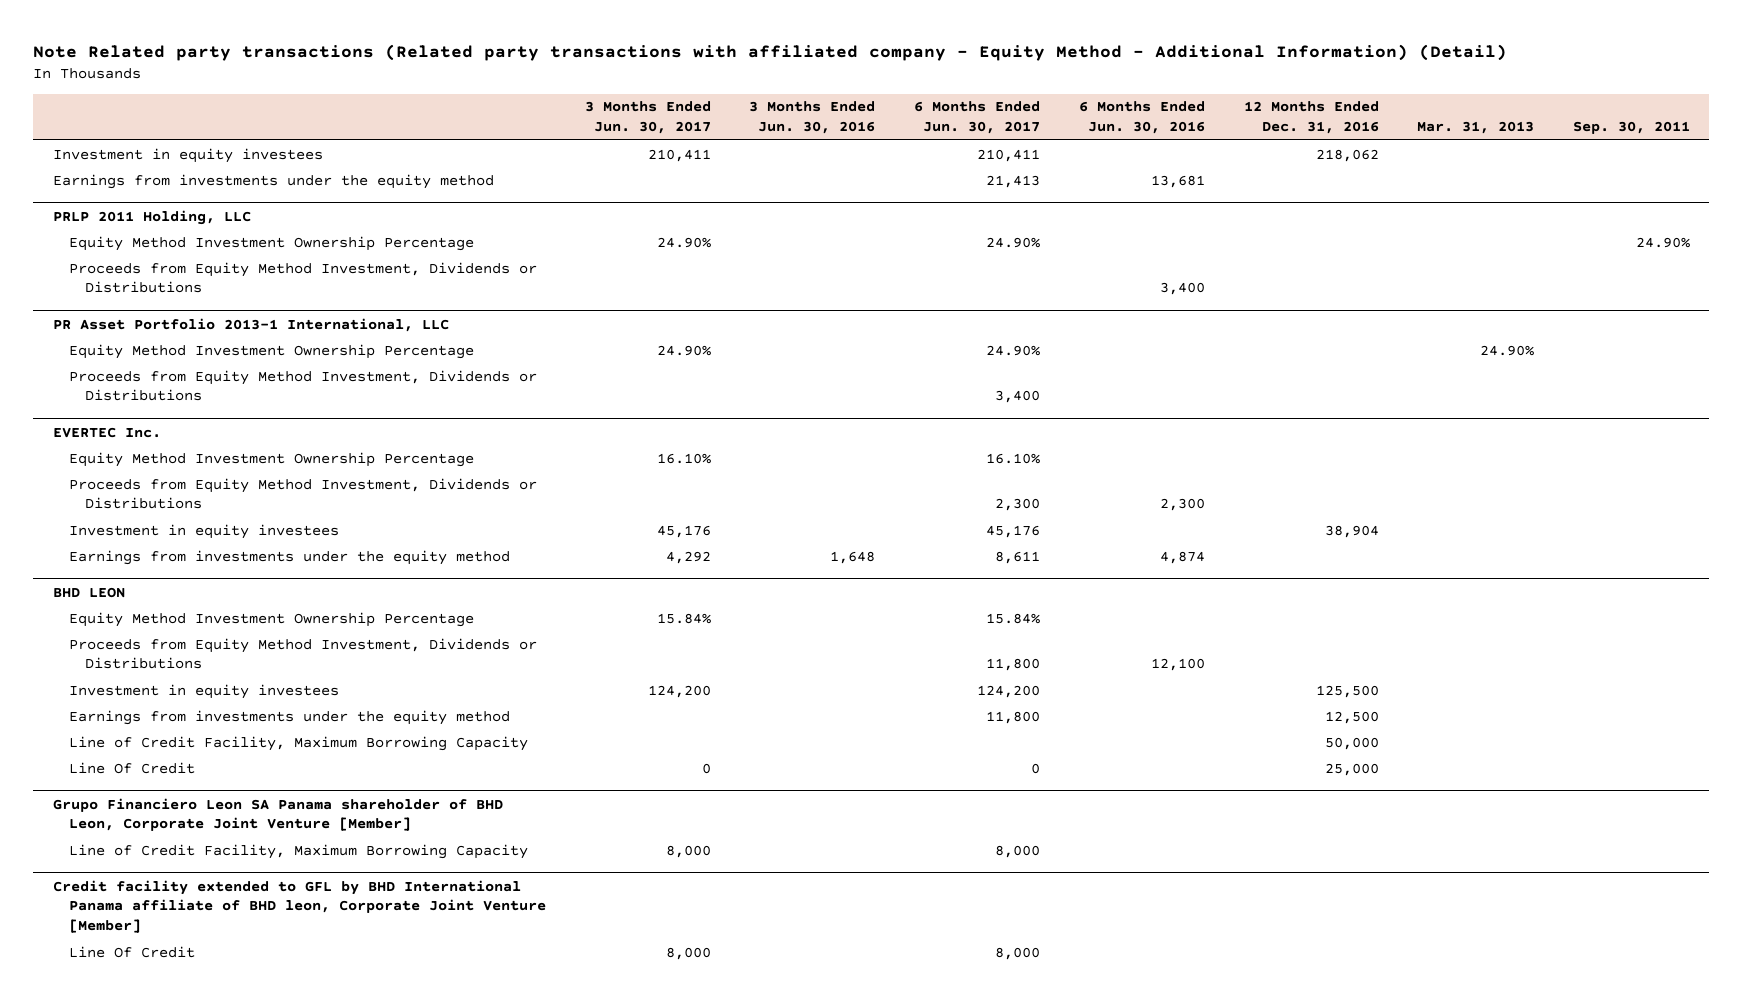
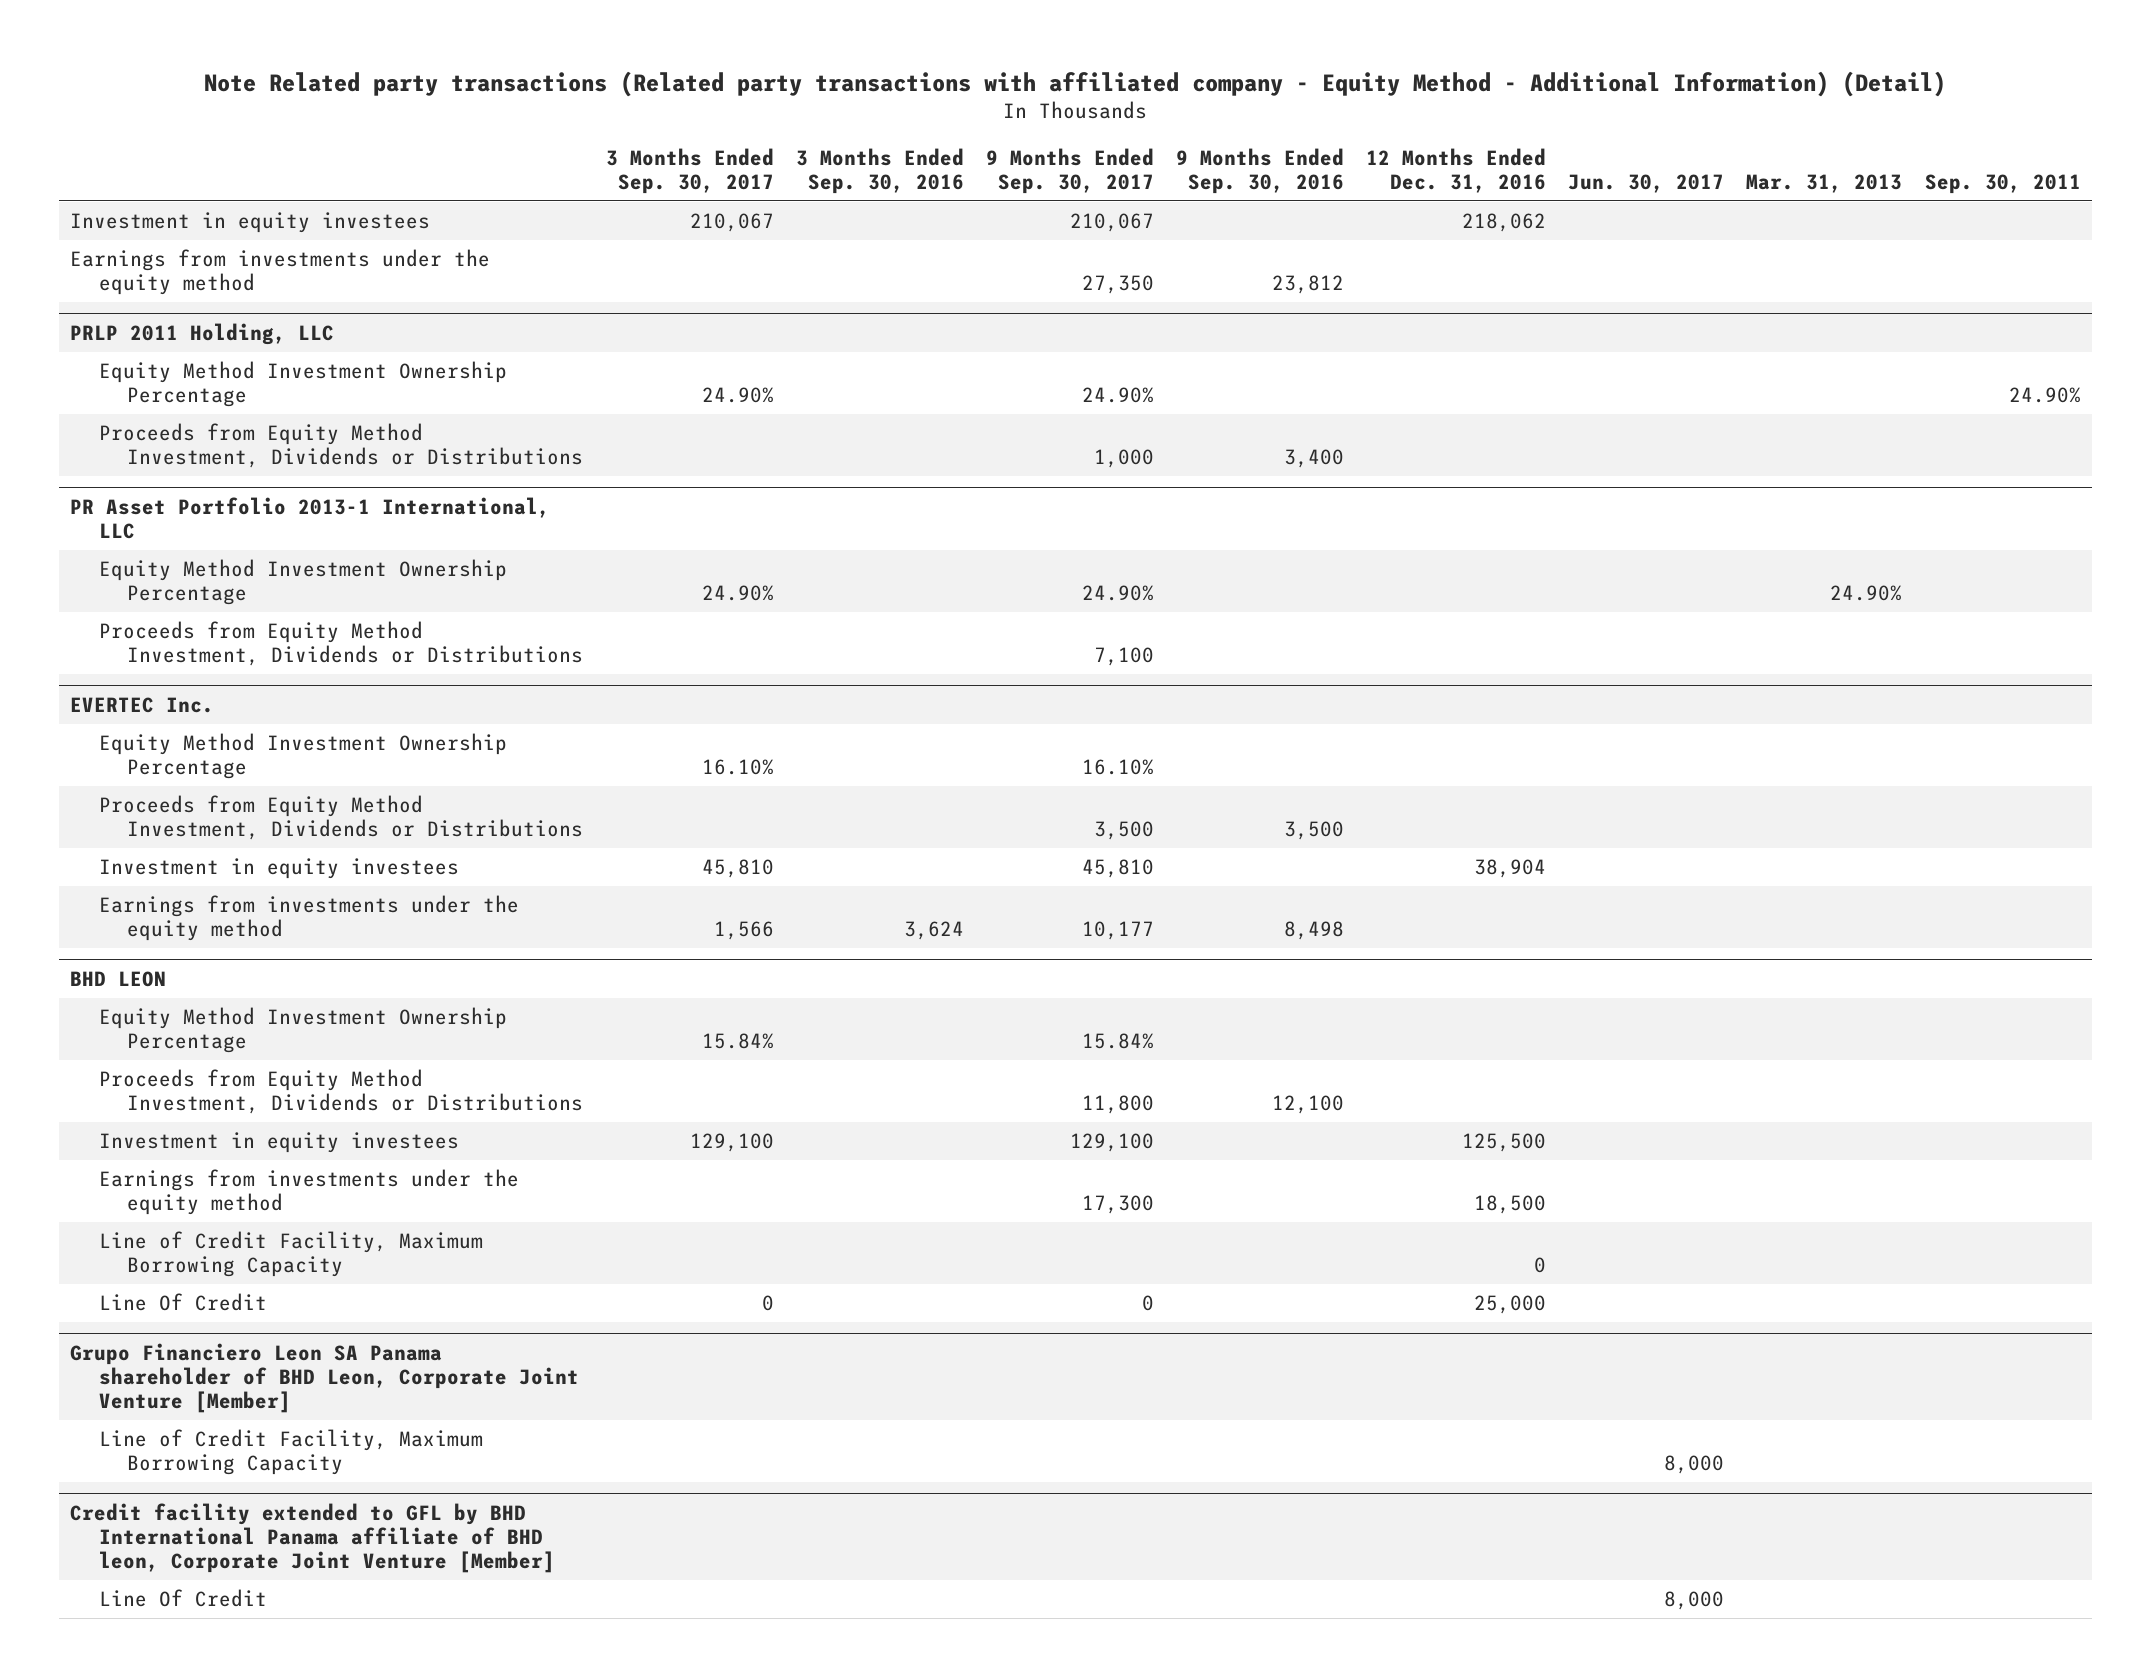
- | 3 Months Ended Jun. 30, 2017 | 3 Months Ended Jun. 30, 2016 | 6 Months Ended Jun. 30, 2017 | 6 Months Ended Jun. 30, 2016 | 12 Months Ended Dec. 31, 2016 | Mar. 31, 2013 | Sep. 30, 2011
+ | 3 Months Ended Sep. 30, 2017 | 3 Months Ended Sep. 30, 2016 | 9 Months Ended Sep. 30, 2017 | 9 Months Ended Sep. 30, 2016 | 12 Months Ended Dec. 31, 2016 | Jun. 30, 2017 | Mar. 31, 2013 | Sep. 30, 2011
@ BHD LEON
- Earnings from investments under the equity method | | | 11,800 | | 12,500 | |
- Line of Credit Facility, Maximum Borrowing Capacity | | | | | 50,000 | |
+ Earnings from investments under the equity method | | | 17,300 | | 18,500 | | |
+ Line of Credit Facility, Maximum Borrowing Capacity | | | | | 0 | | |

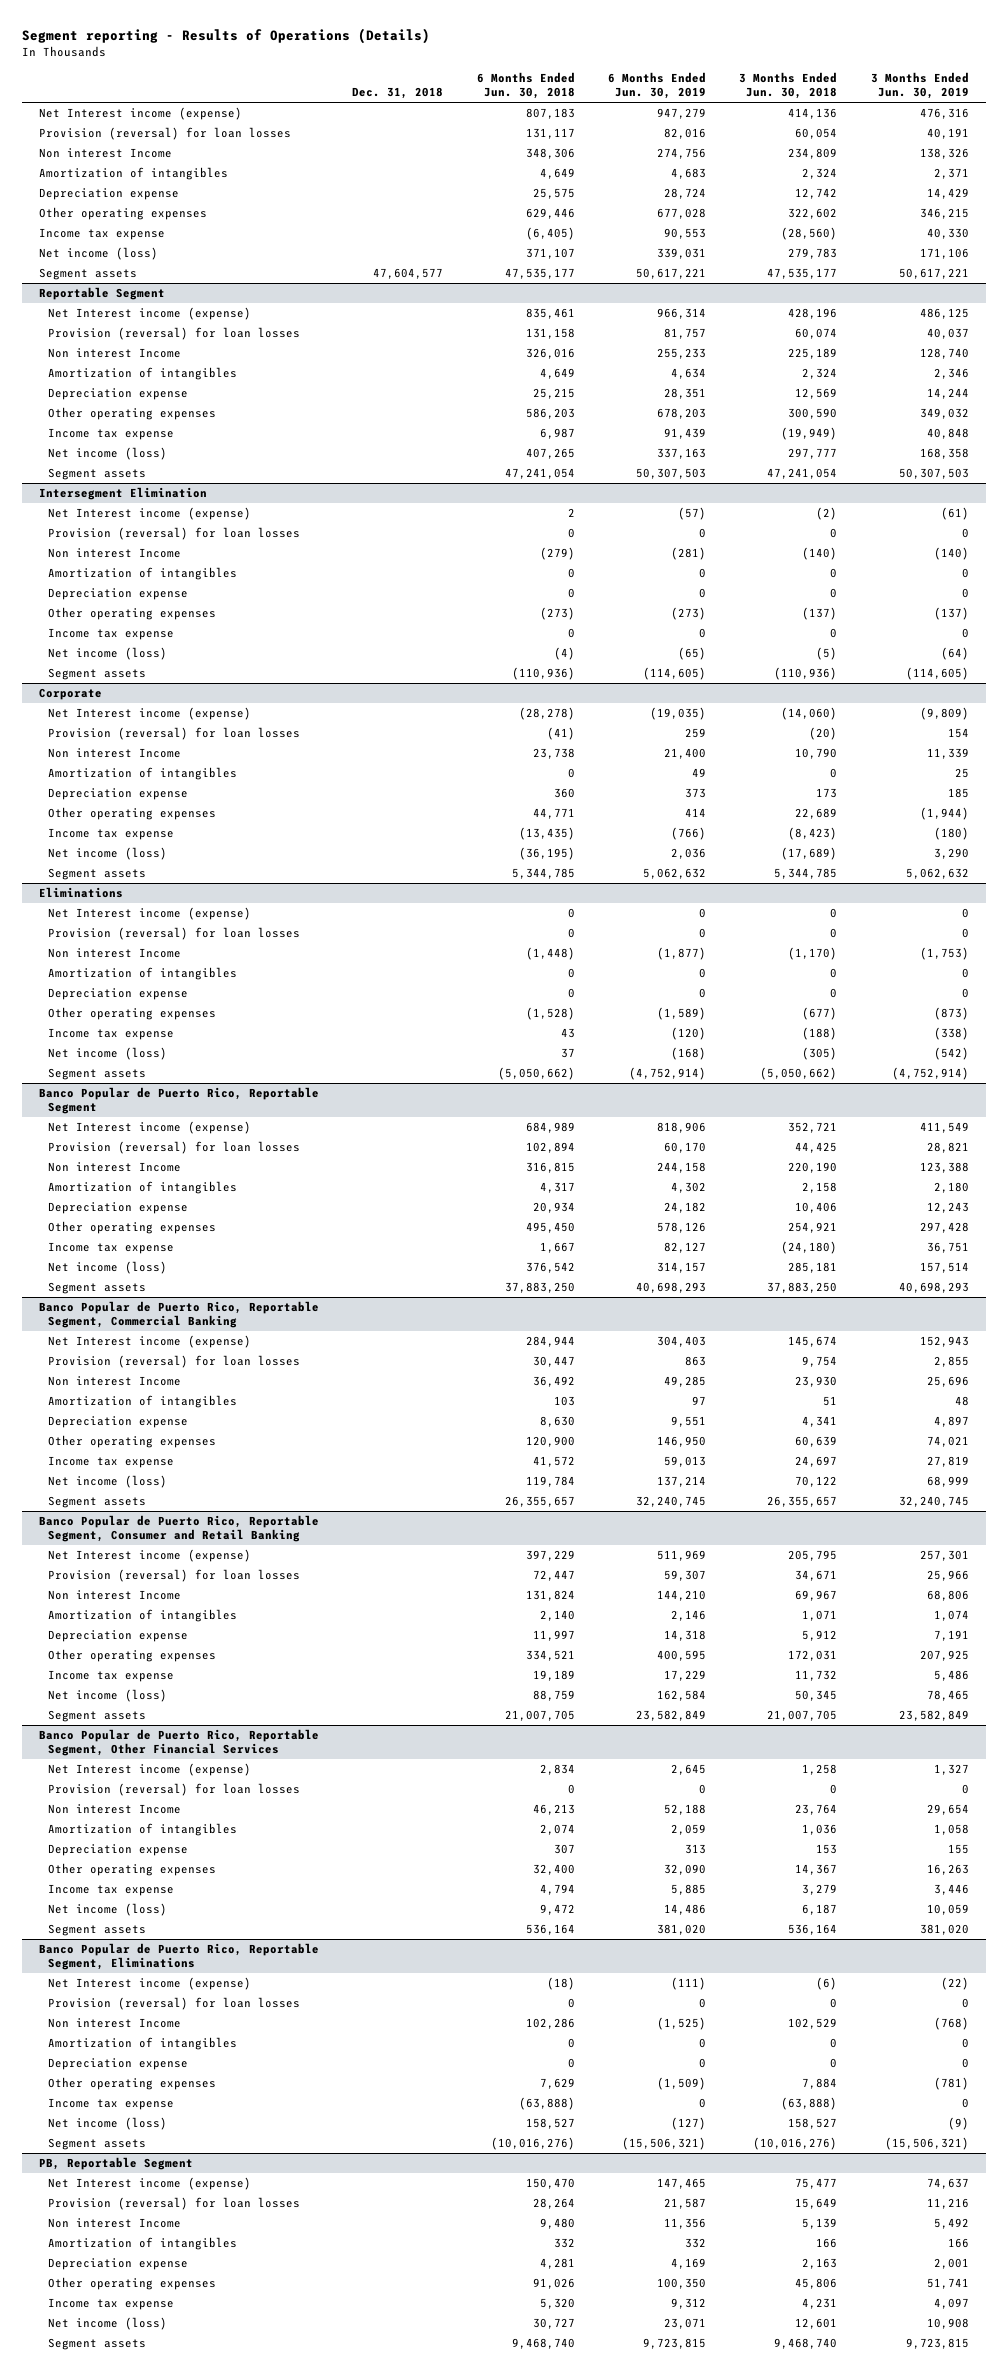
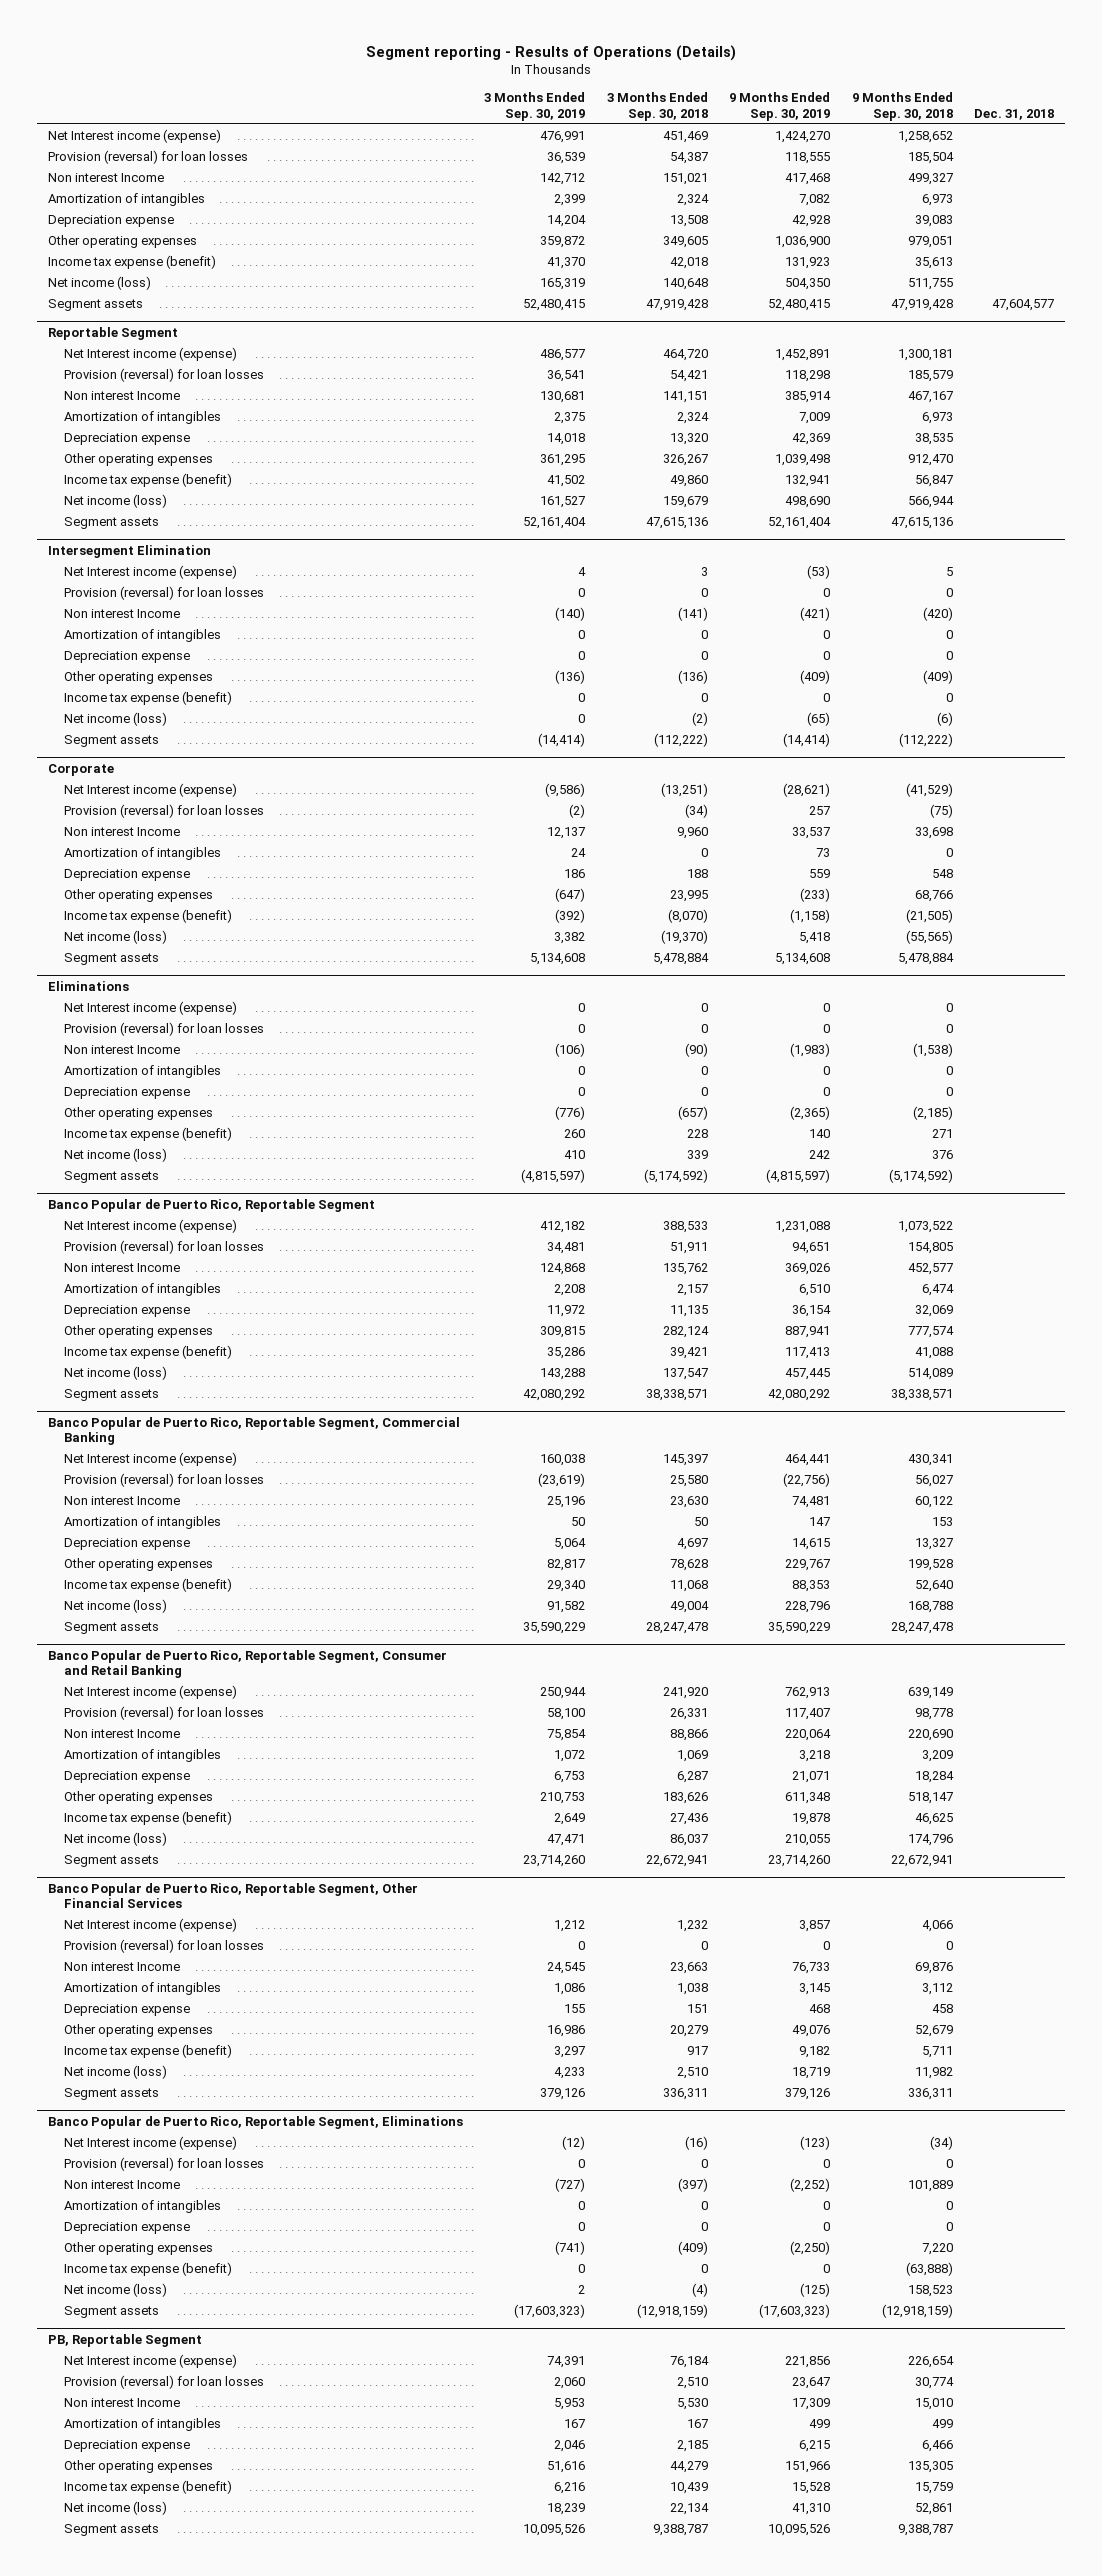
- | Dec. 31, 2018 | 6 Months Ended Jun. 30, 2018 | 6 Months Ended Jun. 30, 2019 | 3 Months Ended Jun. 30, 2018 | 3 Months Ended Jun. 30, 2019
+ | 3 Months Ended Sep. 30, 2019 | 3 Months Ended Sep. 30, 2018 | 9 Months Ended Sep. 30, 2019 | 9 Months Ended Sep. 30, 2018 | Dec. 31, 2018
- Income tax expense | | (6,405) | 90,553 | (28,560) | 40,330
+ Income tax expense (benefit) | 41,370 | 42,018 | 131,923 | 35,613 |
@ Reportable Segment
- Income tax expense | | 6,987 | 91,439 | (19,949) | 40,848
+ Income tax expense (benefit) | 41,502 | 49,860 | 132,941 | 56,847 |
@ Intersegment Elimination
- Income tax expense | | 0 | 0 | 0 | 0
+ Income tax expense (benefit) | 0 | 0 | 0 | 0 |
@ Corporate
- Income tax expense | | (13,435) | (766) | (8,423) | (180)
+ Income tax expense (benefit) | (392) | (8,070) | (1,158) | (21,505) |
@ Eliminations
- Income tax expense | | 43 | (120) | (188) | (338)
+ Income tax expense (benefit) | 260 | 228 | 140 | 271 |
@ Banco Popular de Puerto Rico, Reportable Segment
- Income tax expense | | 1,667 | 82,127 | (24,180) | 36,751
+ Income tax expense (benefit) | 35,286 | 39,421 | 117,413 | 41,088 |
@ Banco Popular de Puerto Rico, Reportable Segment, Commercial Banking
- Income tax expense | | 41,572 | 59,013 | 24,697 | 27,819
+ Income tax expense (benefit) | 29,340 | 11,068 | 88,353 | 52,640 |
@ Banco Popular de Puerto Rico, Reportable Segment, Consumer and Retail Banking
- Income tax expense | | 19,189 | 17,229 | 11,732 | 5,486
+ Income tax expense (benefit) | 2,649 | 27,436 | 19,878 | 46,625 |
@ Banco Popular de Puerto Rico, Reportable Segment, Other Financial Services
- Income tax expense | | 4,794 | 5,885 | 3,279 | 3,446
+ Income tax expense (benefit) | 3,297 | 917 | 9,182 | 5,711 |
@ Banco Popular de Puerto Rico, Reportable Segment, Eliminations
- Income tax expense | | (63,888) | 0 | (63,888) | 0
+ Income tax expense (benefit) | 0 | 0 | 0 | (63,888) |
@ PB, Reportable Segment
- Income tax expense | | 5,320 | 9,312 | 4,231 | 4,097
+ Income tax expense (benefit) | 6,216 | 10,439 | 15,528 | 15,759 |

